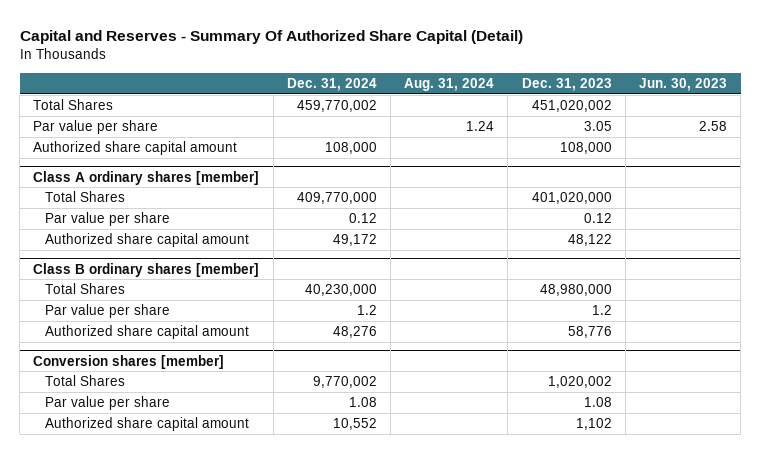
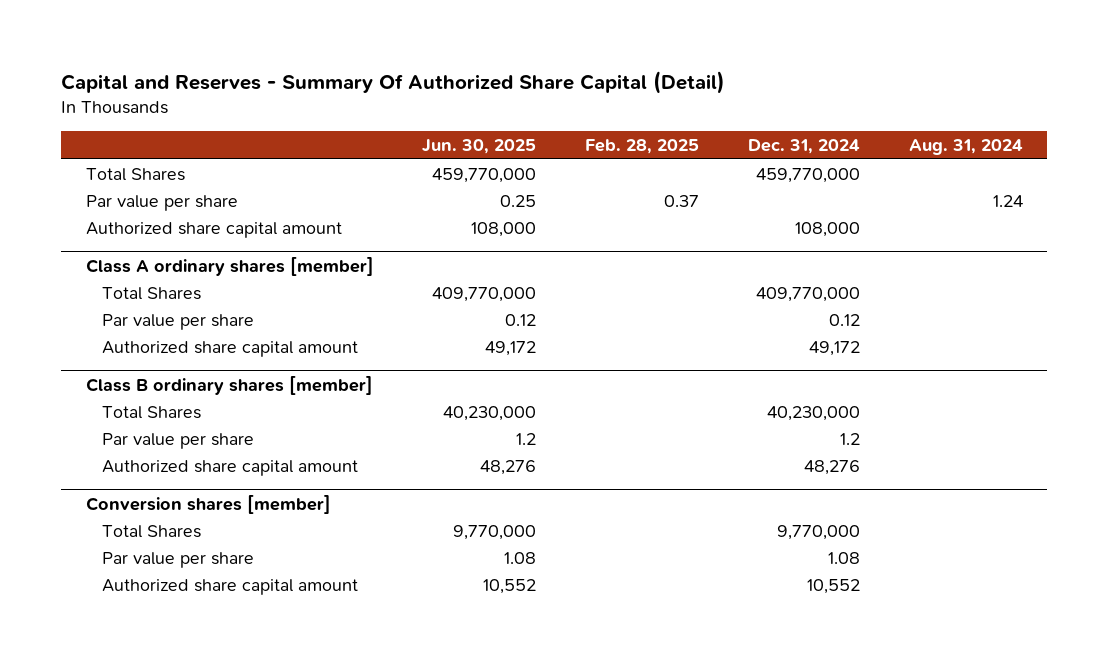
- | Dec. 31, 2024 | Aug. 31, 2024 | Dec. 31, 2023 | Jun. 30, 2023
+ | Jun. 30, 2025 | Feb. 28, 2025 | Dec. 31, 2024 | Aug. 31, 2024
- Total Shares | 459,770,002 | | 451,020,002 |
+ Total Shares | 459,770,000 | | 459,770,000 |
@ Conversion shares [member]
- Total Shares | 9,770,002 | | 1,020,002 |
+ Total Shares | 9,770,000 | | 9,770,000 |

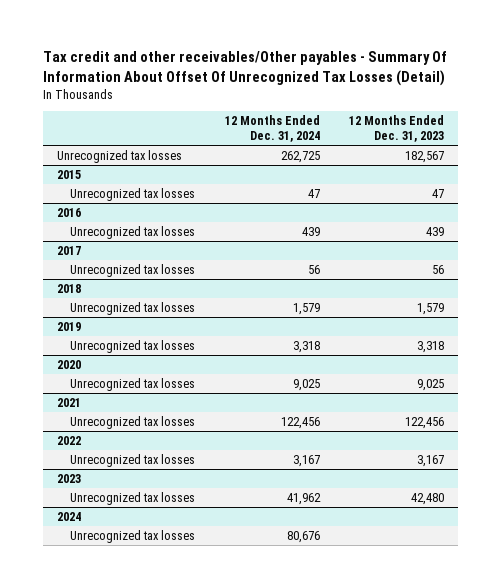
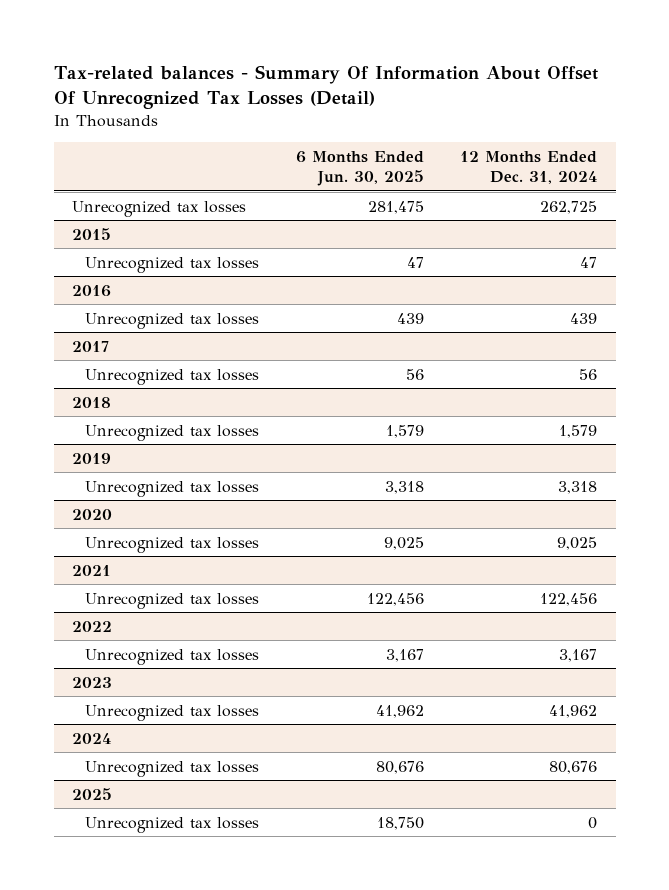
- Tax credit and other receivables/Other payables - Summary Of Information About Offset Of Unrecognized Tax Losses (Detail)
+ Tax-related balances - Summary Of Information About Offset Of Unrecognized Tax Losses (Detail)
- | 12 Months Ended Dec. 31, 2024 | 12 Months Ended Dec. 31, 2023
+ | 6 Months Ended Jun. 30, 2025 | 12 Months Ended Dec. 31, 2024
+ 2025
+ Unrecognized tax losses | 18,750 | 0

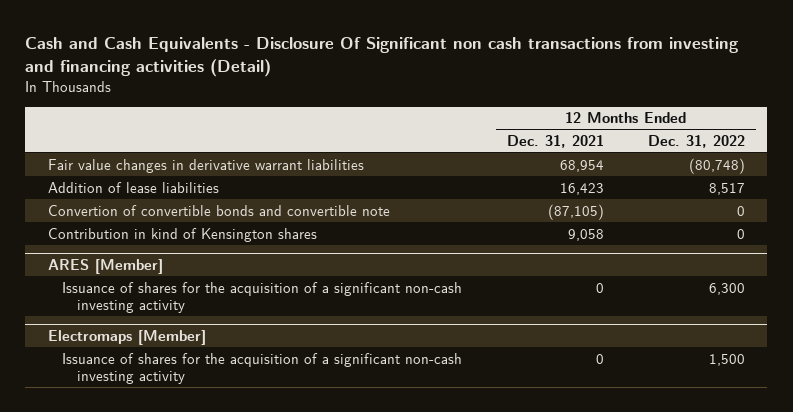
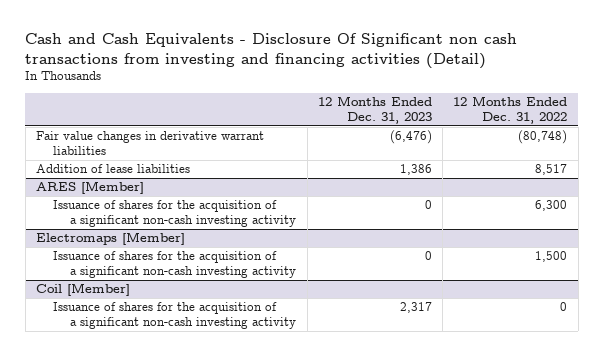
- | 12 Months Ended Dec. 31, 2021 | 12 Months Ended Dec. 31, 2022
+ | 12 Months Ended Dec. 31, 2023 | 12 Months Ended Dec. 31, 2022
- Convertion of convertible bonds and convertible note | (87,105) | 0
- Contribution in kind of Kensington shares | 9,058 | 0
+ Coil [Member]
+ Issuance of shares for the acquisition of a significant non-cash investing activity | 2,317 | 0

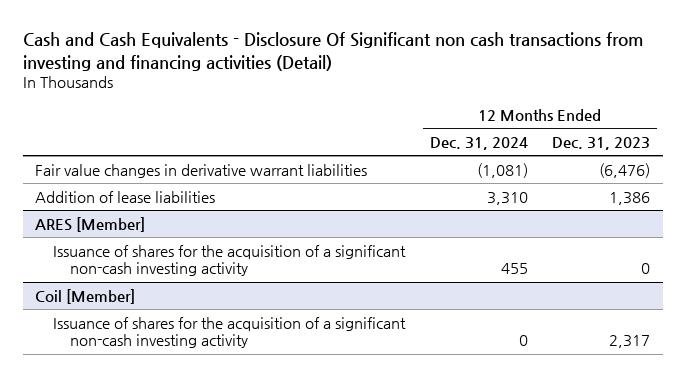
- | 12 Months Ended Dec. 31, 2023 | 12 Months Ended Dec. 31, 2022
+ | 12 Months Ended Dec. 31, 2024 | 12 Months Ended Dec. 31, 2023
- Electromaps [Member]
- Issuance of shares for the acquisition of a significant non-cash investing activity | 0 | 1,500

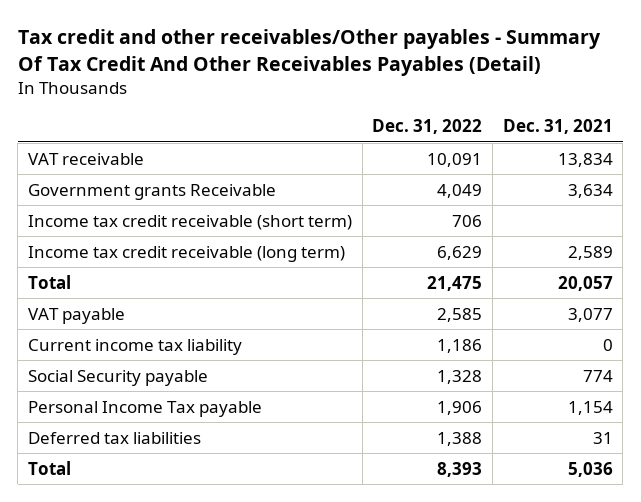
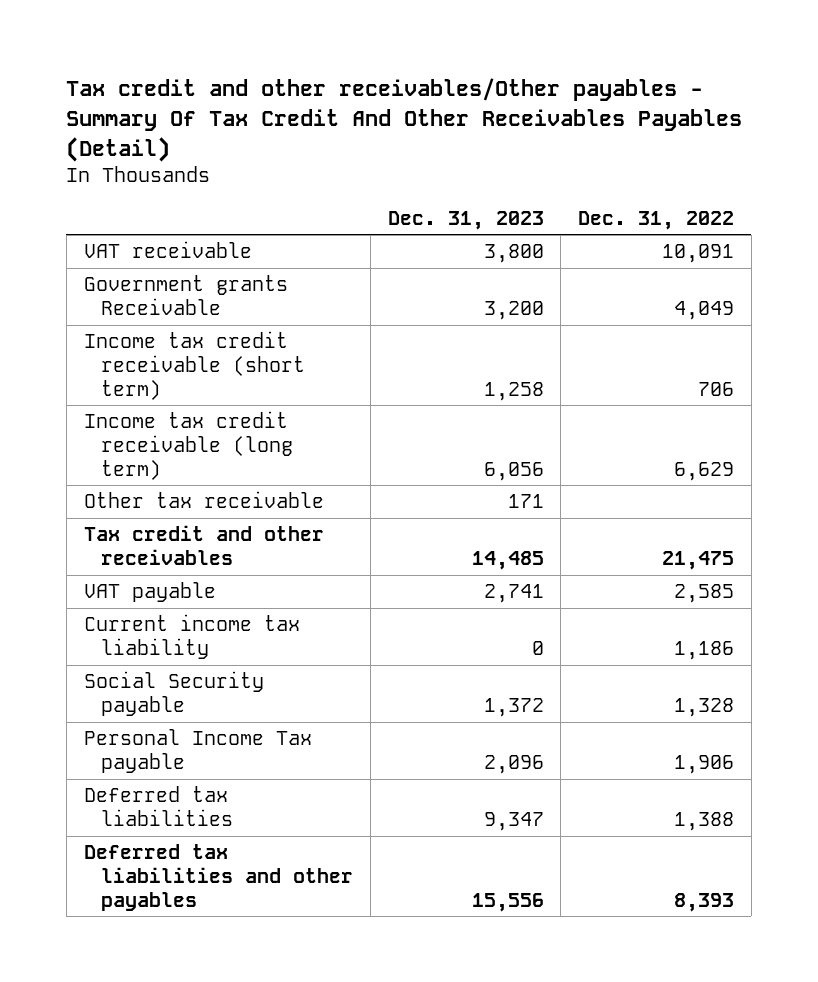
- | Dec. 31, 2022 | Dec. 31, 2021
+ | Dec. 31, 2023 | Dec. 31, 2022
- Total | 21,475 | 20,057
+ Other tax receivable | 171 |
+ Tax credit and other receivables | 14,485 | 21,475
- Total | 8,393 | 5,036
+ Deferred tax liabilities and other payables | 15,556 | 8,393

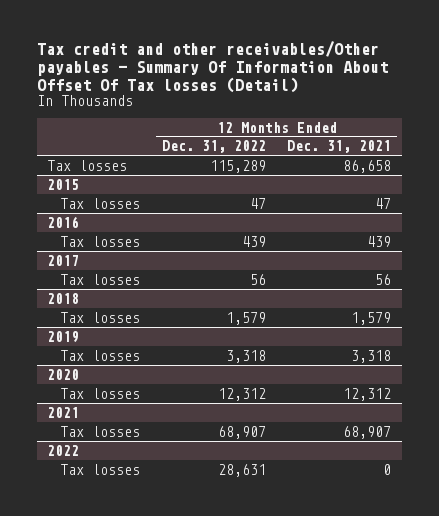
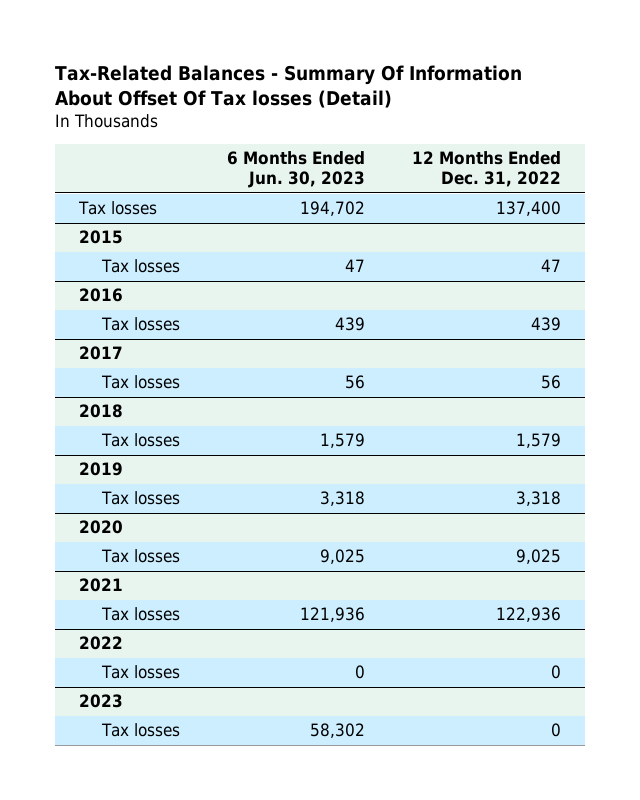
- Tax credit and other receivables/Other payables - Summary Of Information About Offset Of Tax losses (Detail)
+ Tax-Related Balances - Summary Of Information About Offset Of Tax losses (Detail)
- | 12 Months Ended Dec. 31, 2022 | 12 Months Ended Dec. 31, 2021
+ | 6 Months Ended Jun. 30, 2023 | 12 Months Ended Dec. 31, 2022
- Tax losses | 115,289 | 86,658
+ Tax losses | 194,702 | 137,400
@ 2020
- Tax losses | 12,312 | 12,312
+ Tax losses | 9,025 | 9,025
@ 2021
- Tax losses | 68,907 | 68,907
+ Tax losses | 121,936 | 122,936
@ 2022
- Tax losses | 28,631 | 0
+ Tax losses | 0 | 0
+ 2023
+ Tax losses | 58,302 | 0

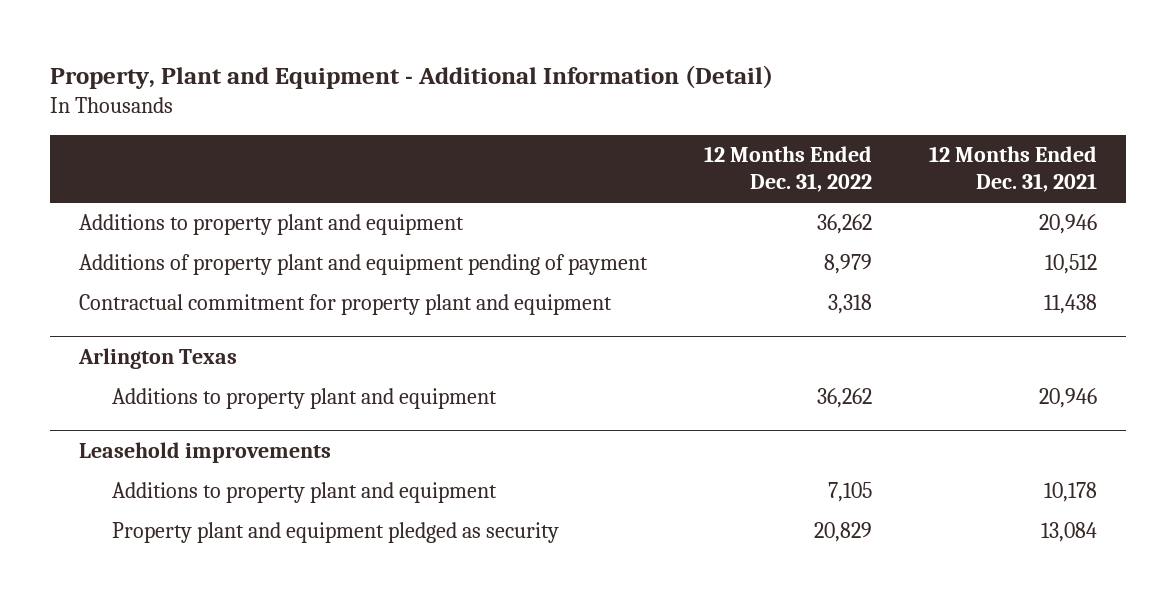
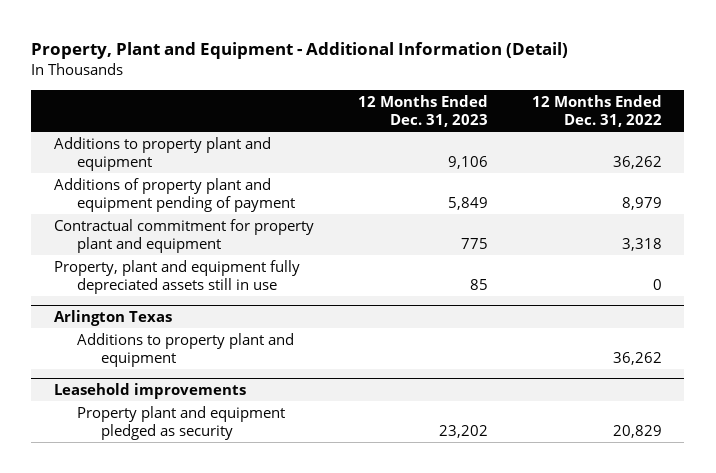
- | 12 Months Ended Dec. 31, 2022 | 12 Months Ended Dec. 31, 2021
+ | 12 Months Ended Dec. 31, 2023 | 12 Months Ended Dec. 31, 2022
+ Property, plant and equipment fully depreciated assets still in use | 85 | 0
@ Leasehold improvements
- Additions to property plant and equipment | 7,105 | 10,178

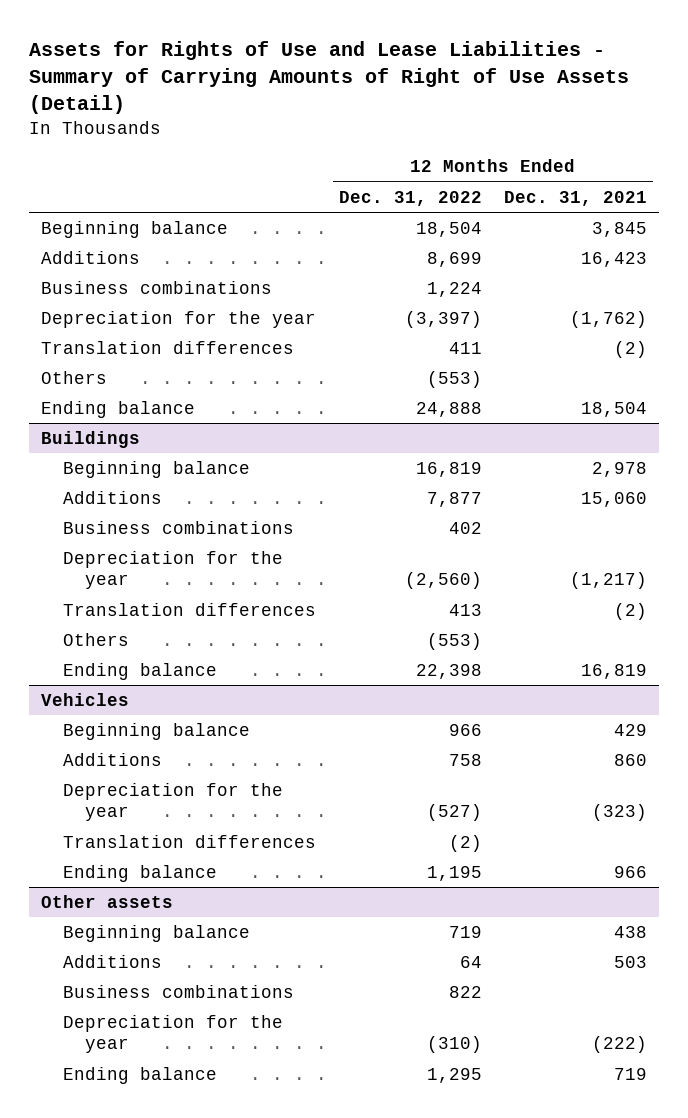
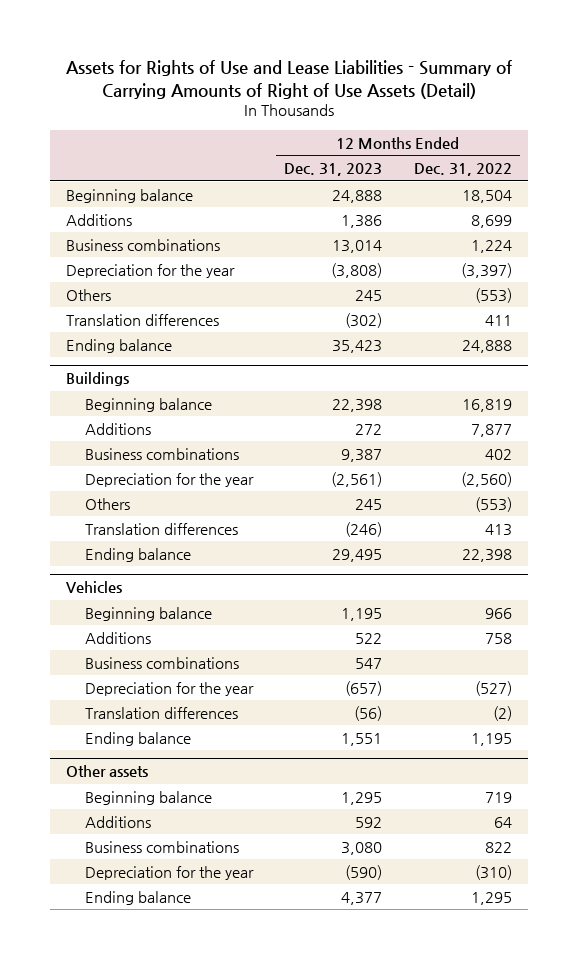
- | 12 Months Ended Dec. 31, 2022 | 12 Months Ended Dec. 31, 2021
+ | 12 Months Ended Dec. 31, 2023 | 12 Months Ended Dec. 31, 2022
moved down: Translation differences | (302) | 411
@ Buildings
moved down: Translation differences | (246) | 413
@ Vehicles
+ Business combinations | 547 |

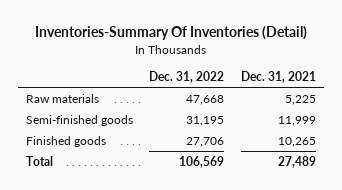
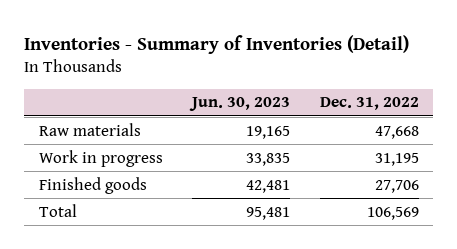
- Inventories-Summary Of Inventories (Detail)
+ Inventories - Summary of Inventories (Detail)
- | Dec. 31, 2022 | Dec. 31, 2021
+ | Jun. 30, 2023 | Dec. 31, 2022
- Semi-finished goods | 31,195 | 11,999
+ Work in progress | 33,835 | 31,195

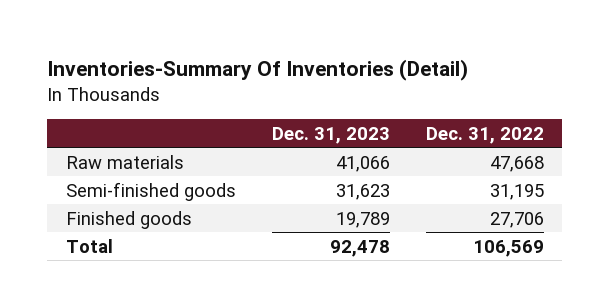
- Inventories - Summary of Inventories (Detail)
+ Inventories-Summary Of Inventories (Detail)
- | Jun. 30, 2023 | Dec. 31, 2022
+ | Dec. 31, 2023 | Dec. 31, 2022
- Work in progress | 33,835 | 31,195
+ Semi-finished goods | 31,623 | 31,195

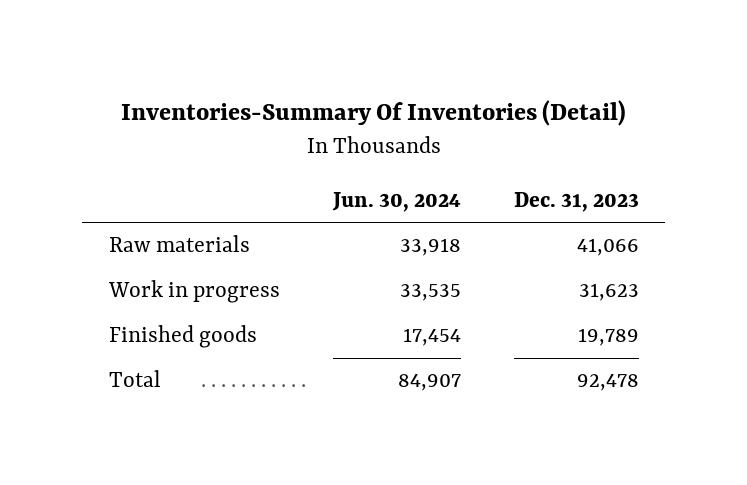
- | Dec. 31, 2023 | Dec. 31, 2022
+ | Jun. 30, 2024 | Dec. 31, 2023
- Semi-finished goods | 31,623 | 31,195
+ Work in progress | 33,535 | 31,623

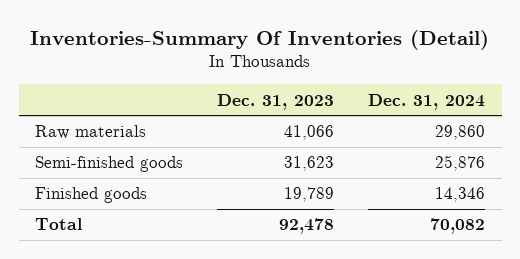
- | Jun. 30, 2024 | Dec. 31, 2023
+ | Dec. 31, 2023 | Dec. 31, 2024
- Work in progress | 33,535 | 31,623
+ Semi-finished goods | 31,623 | 25,876

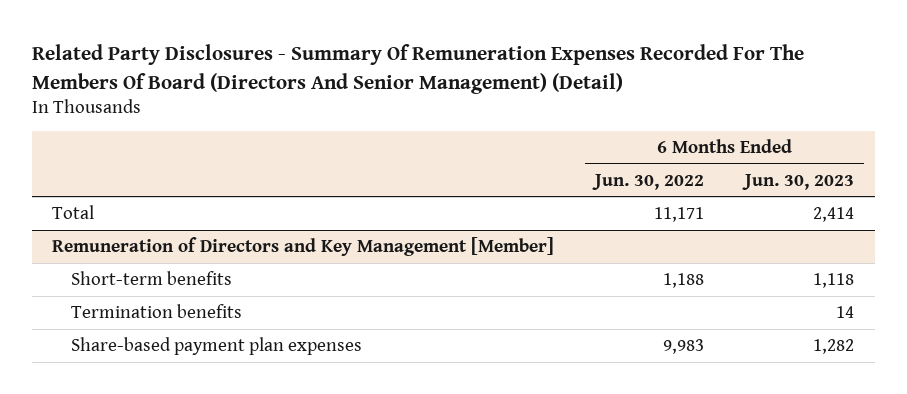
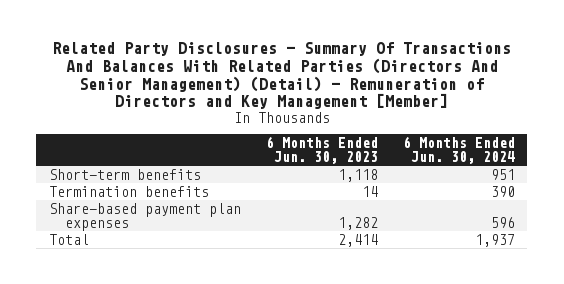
- Related Party Disclosures - Summary Of Remuneration Expenses Recorded For The Members Of Board (Directors And Senior Management) (Detail)
+ Related Party Disclosures - Summary Of Transactions And Balances With Related Parties (Directors And Senior Management) (Detail) - Remuneration of Directors and Key Management [Member]
- | 6 Months Ended Jun. 30, 2022 | 6 Months Ended Jun. 30, 2023
+ | 6 Months Ended Jun. 30, 2023 | 6 Months Ended Jun. 30, 2024
- Remuneration of Directors and Key Management [Member]
moved down: Total | 2,414 | 1,937

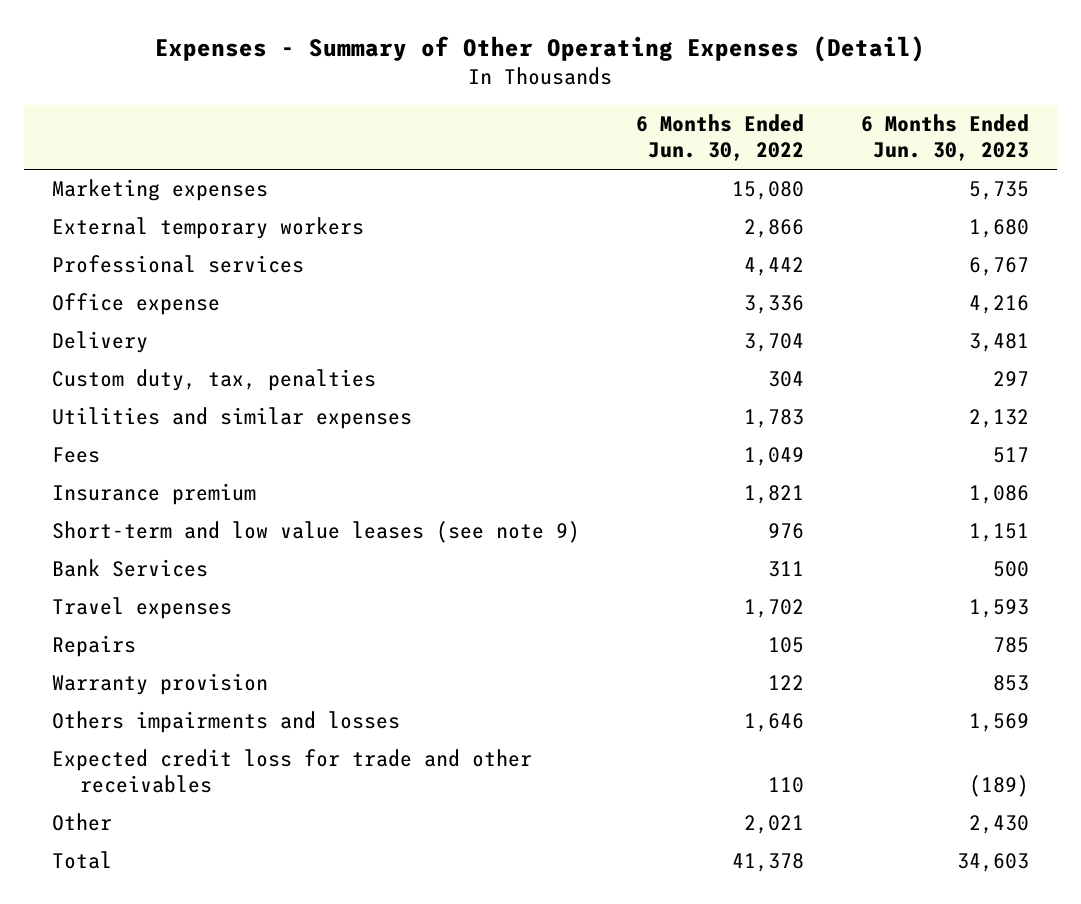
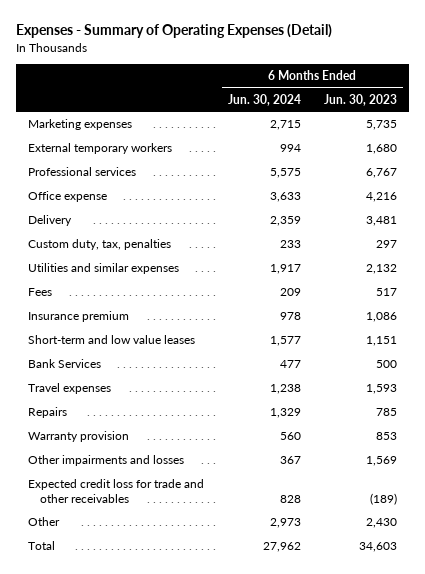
- Expenses - Summary of Other Operating Expenses (Detail)
+ Expenses - Summary of Operating Expenses (Detail)
- | 6 Months Ended Jun. 30, 2022 | 6 Months Ended Jun. 30, 2023
+ | 6 Months Ended Jun. 30, 2024 | 6 Months Ended Jun. 30, 2023
- Short-term and low value leases (see note 9) | 976 | 1,151
+ Short-term and low value leases | 1,577 | 1,151
- Others impairments and losses | 1,646 | 1,569
+ Other impairments and losses | 367 | 1,569

